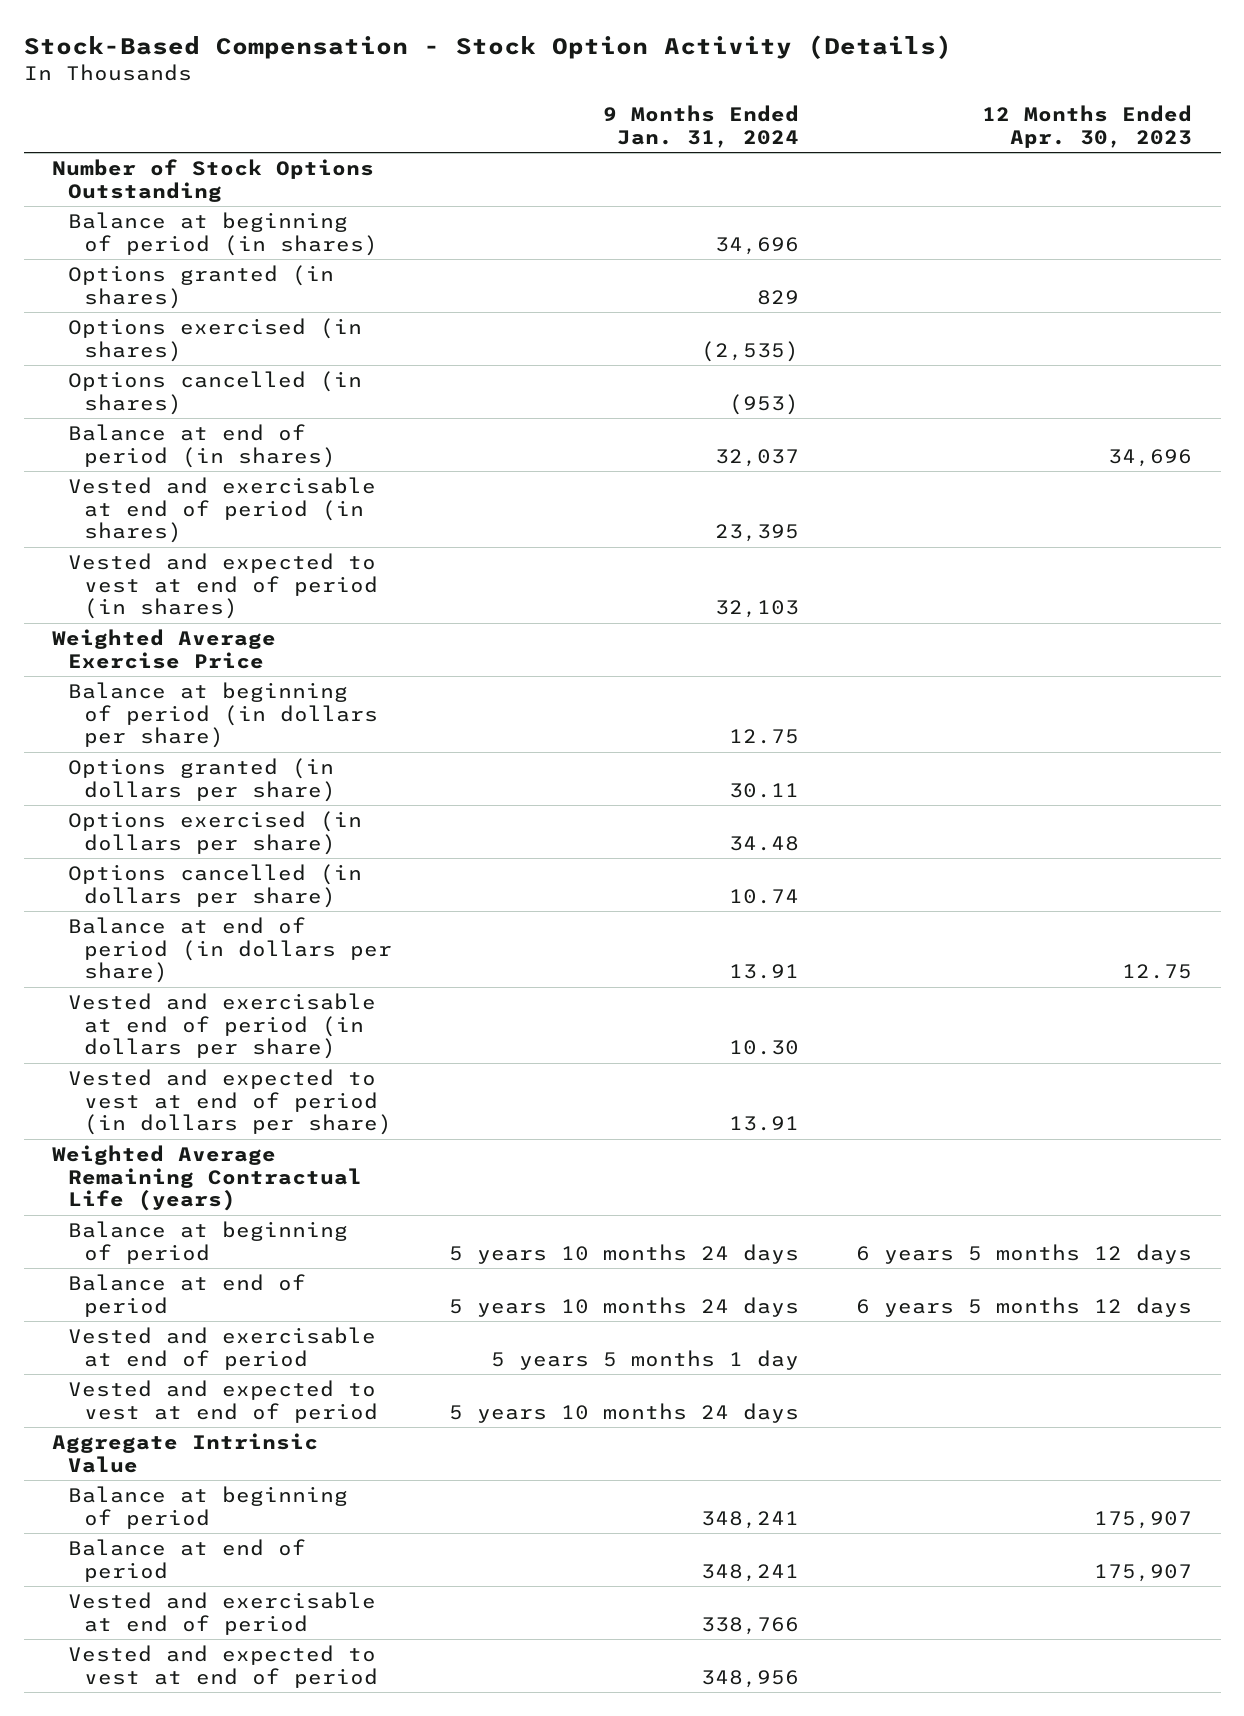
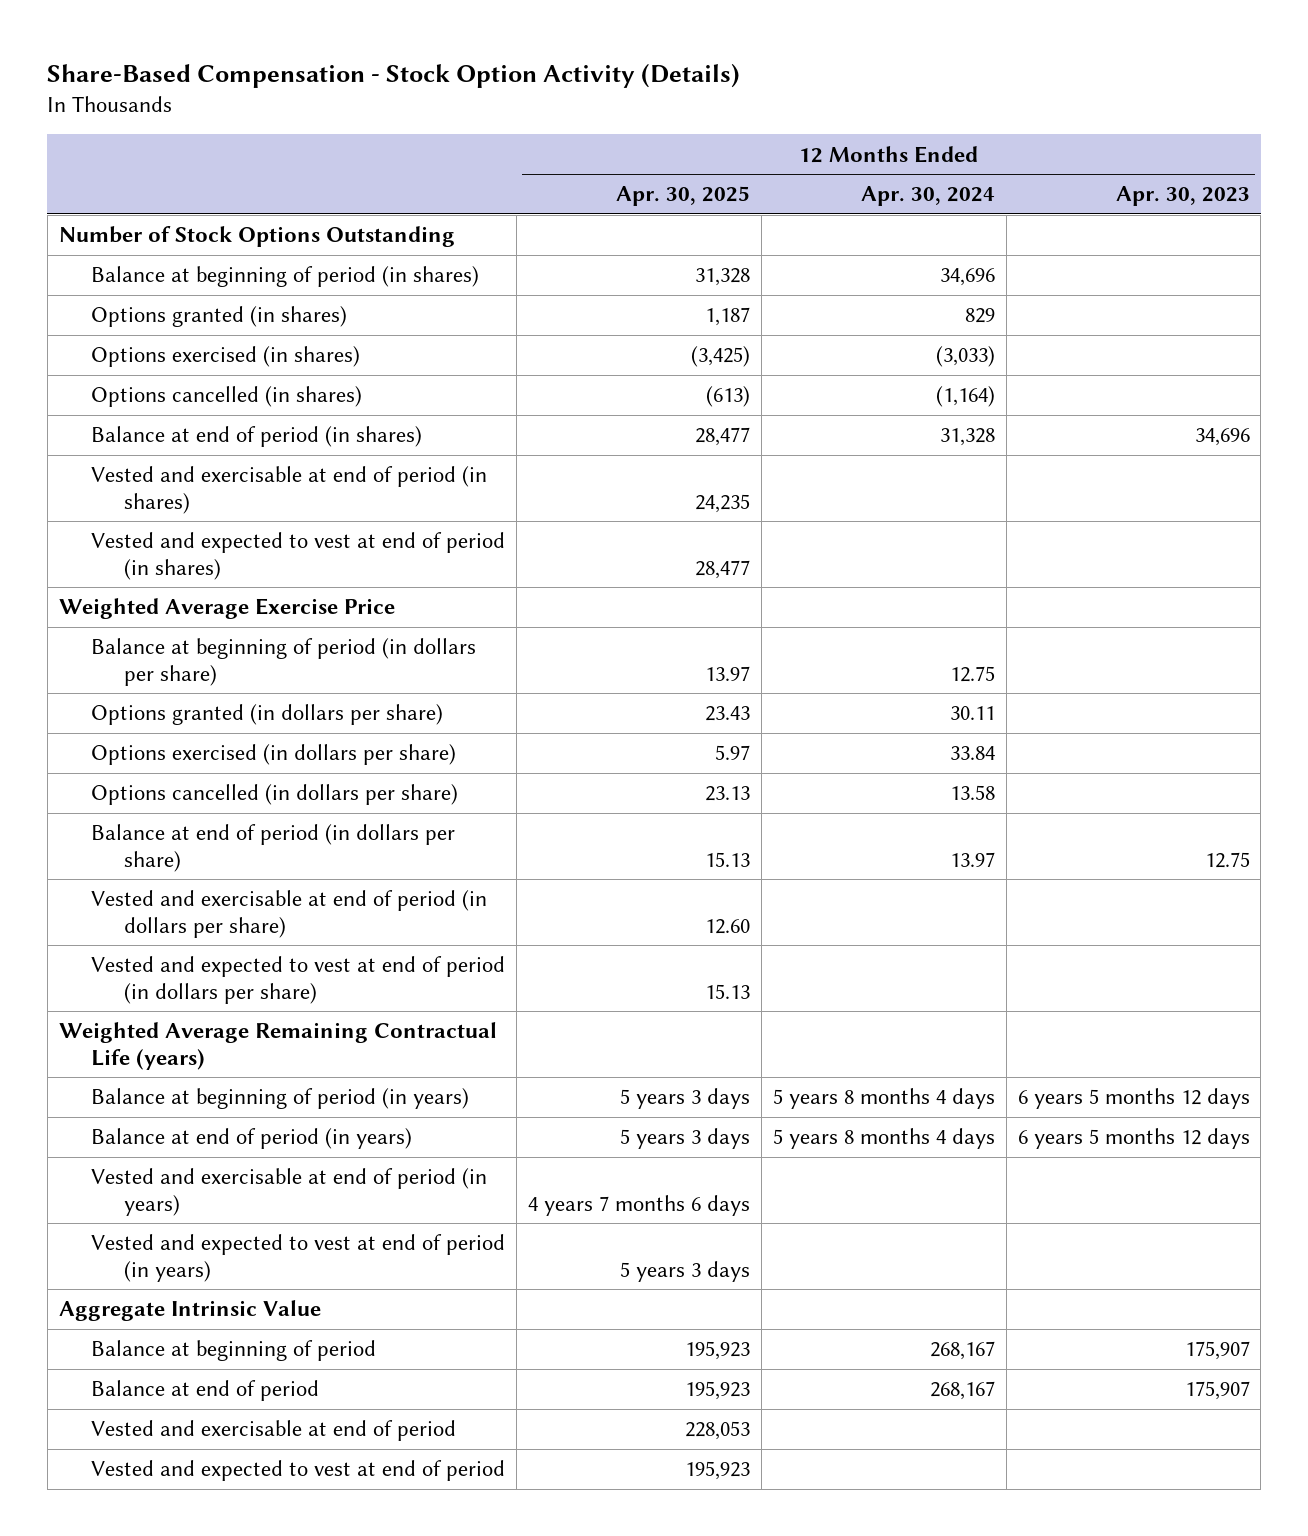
- Stock-Based Compensation - Stock Option Activity (Details)
+ Share-Based Compensation - Stock Option Activity (Details)
- | 9 Months Ended Jan. 31, 2024 | 12 Months Ended Apr. 30, 2023
+ | 12 Months Ended Apr. 30, 2025 | 12 Months Ended Apr. 30, 2024 | 12 Months Ended Apr. 30, 2023
- Balance at beginning of period | 5 years 10 months 24 days | 6 years 5 months 12 days
- Balance at end of period | 5 years 10 months 24 days | 6 years 5 months 12 days
- Vested and exercisable at end of period | 5 years 5 months 1 day |
- Vested and expected to vest at end of period | 5 years 10 months 24 days |
+ Balance at beginning of period (in years) | 5 years 3 days | 5 years 8 months 4 days | 6 years 5 months 12 days
+ Balance at end of period (in years) | 5 years 3 days | 5 years 8 months 4 days | 6 years 5 months 12 days
+ Vested and exercisable at end of period (in years) | 4 years 7 months 6 days | |
+ Vested and expected to vest at end of period (in years) | 5 years 3 days | |

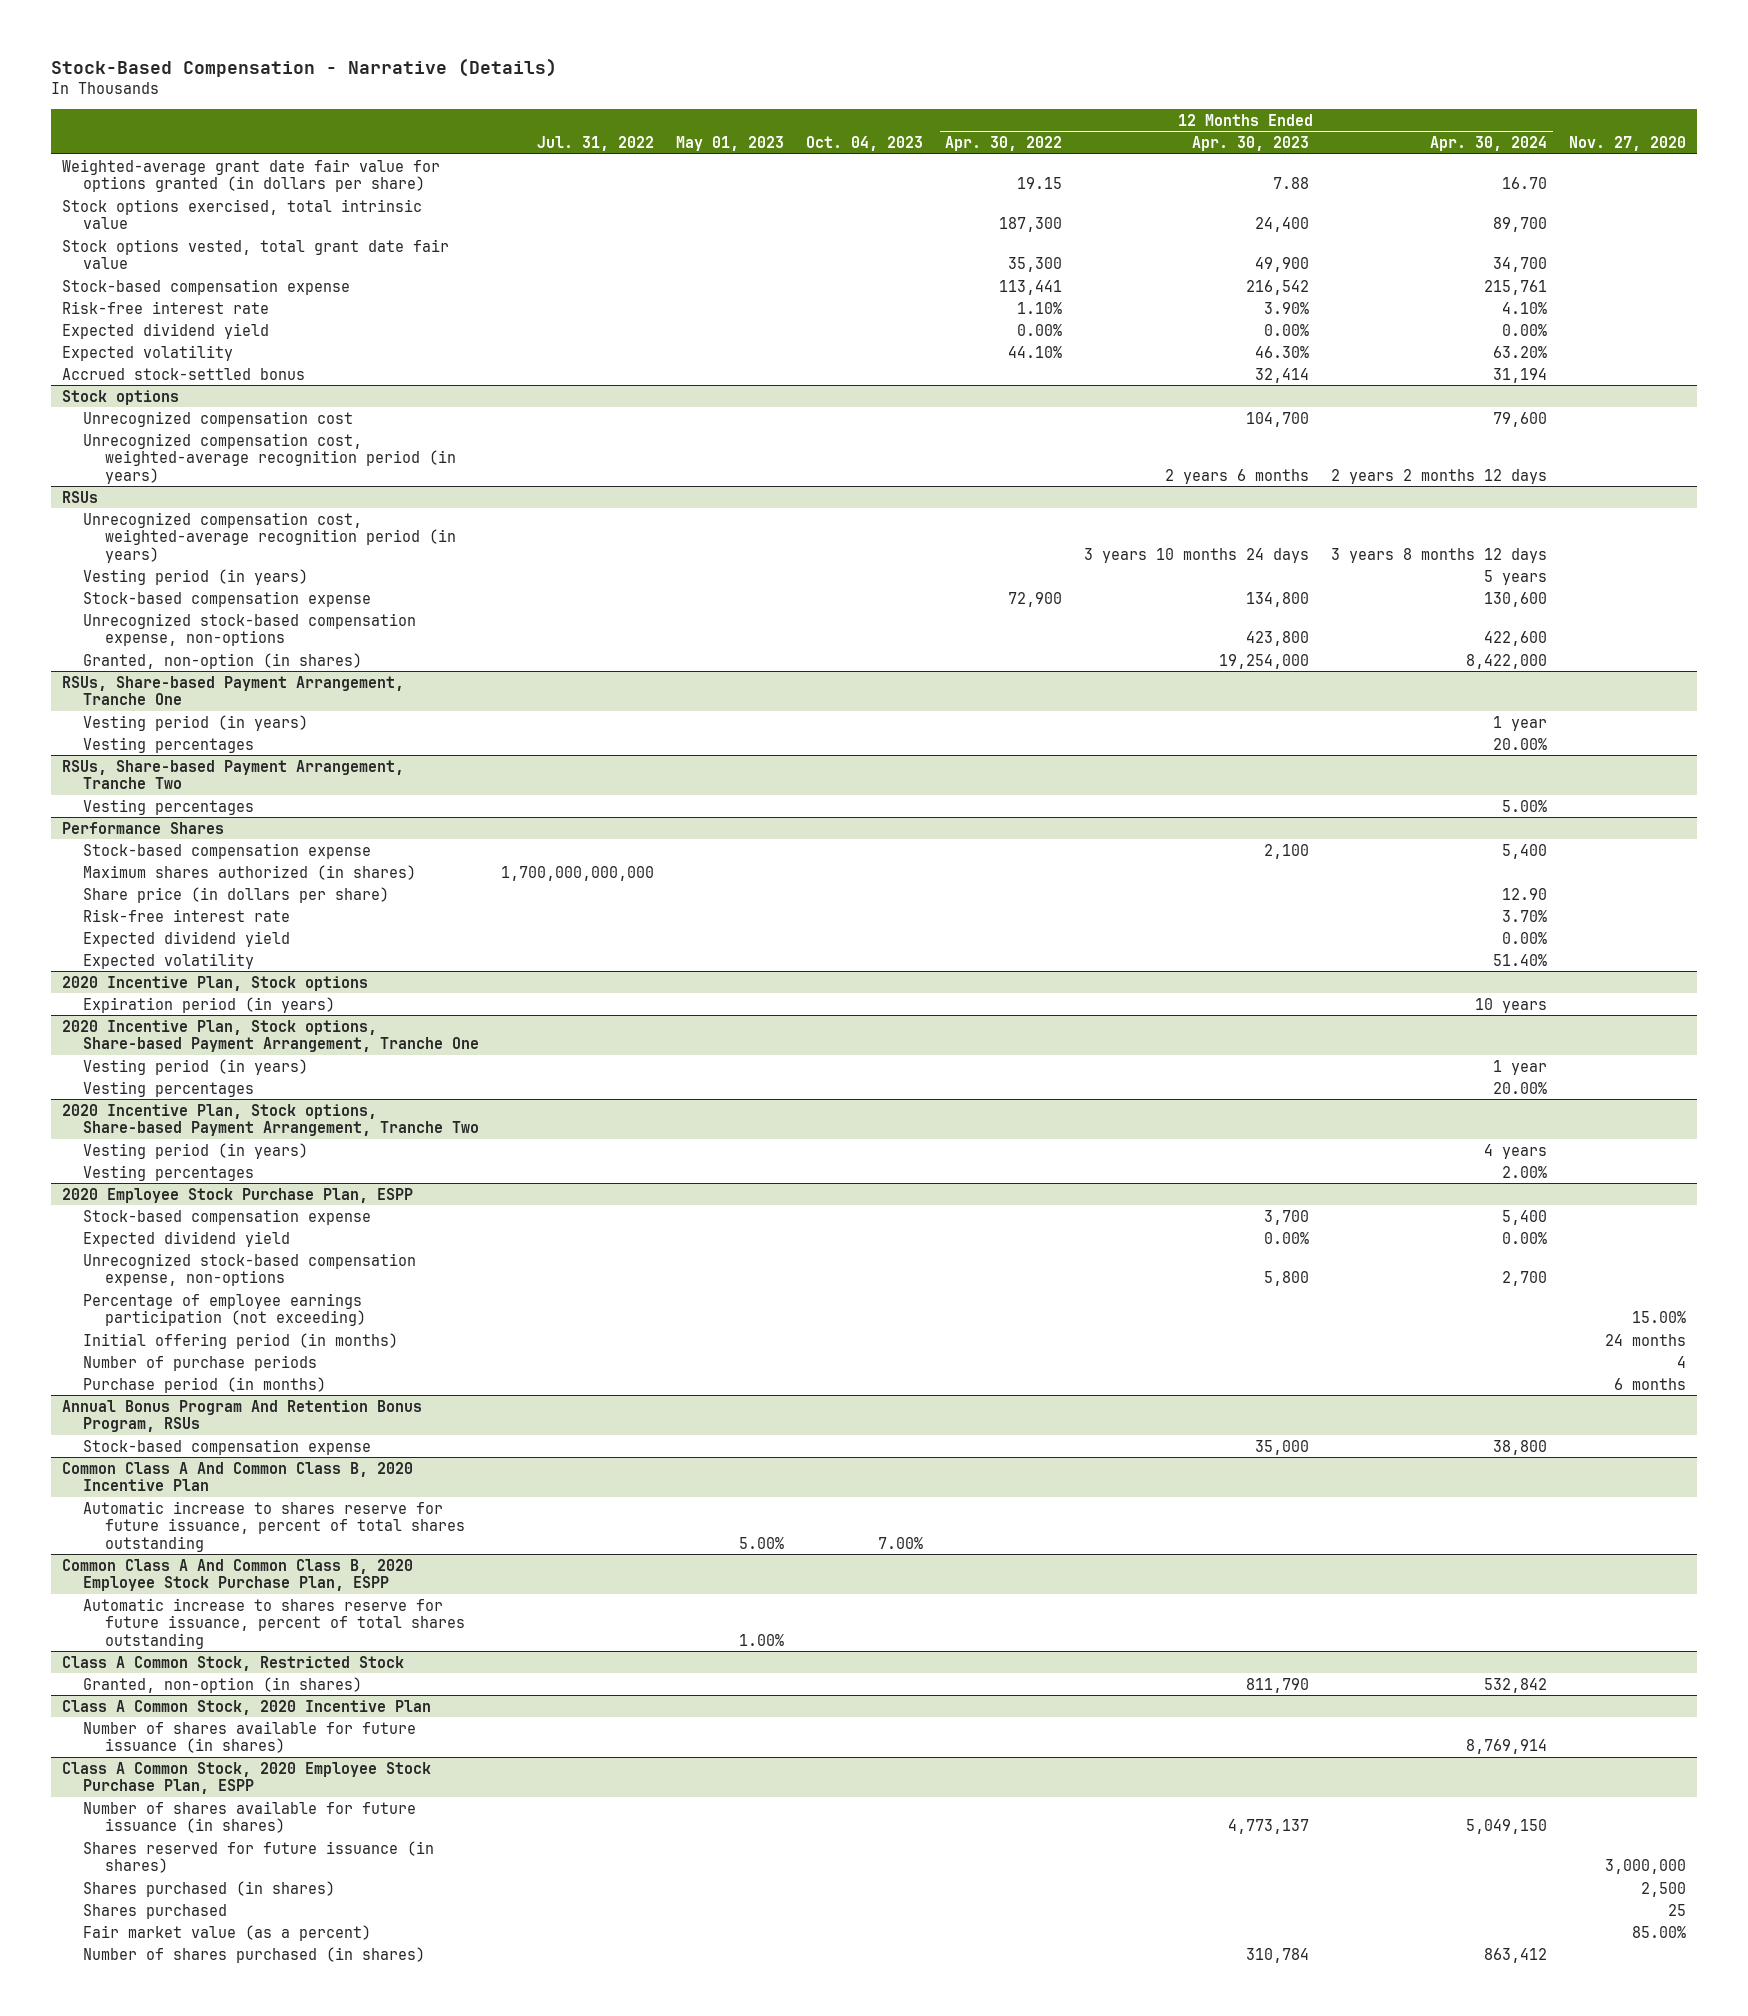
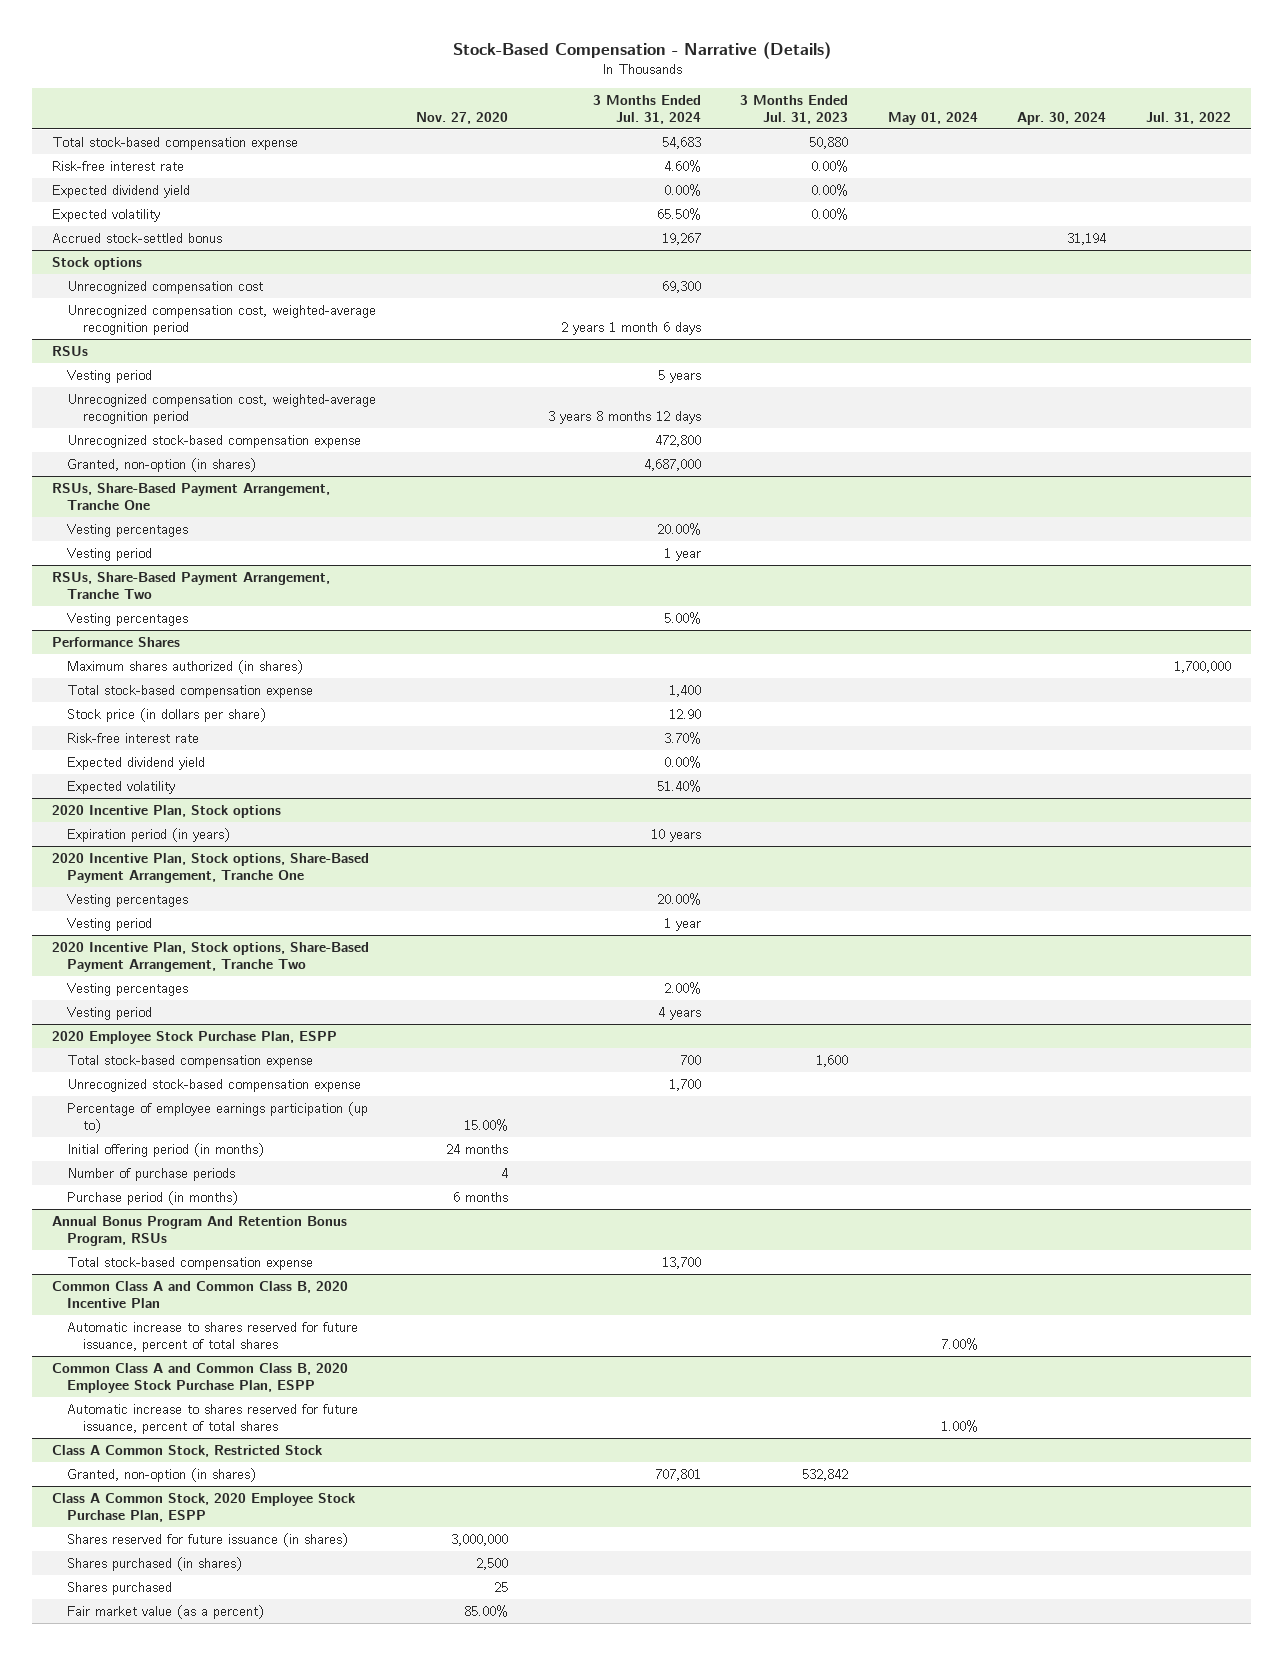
- | Jul. 31, 2022 | May 01, 2023 | Oct. 04, 2023 | 12 Months Ended Apr. 30, 2022 | 12 Months Ended Apr. 30, 2023 | 12 Months Ended Apr. 30, 2024 | Nov. 27, 2020
+ | Nov. 27, 2020 | 3 Months Ended Jul. 31, 2024 | 3 Months Ended Jul. 31, 2023 | May 01, 2024 | Apr. 30, 2024 | Jul. 31, 2022
- Weighted-average grant date fair value for options granted (in dollars per share) | | | | 19.15 | 7.88 | 16.70 |
- Stock options exercised, total intrinsic value | | | | 187,300 | 24,400 | 89,700 |
- Stock options vested, total grant date fair value | | | | 35,300 | 49,900 | 34,700 |
- Stock-based compensation expense | | | | 113,441 | 216,542 | 215,761 |
+ Total stock-based compensation expense | | 54,683 | 50,880 | | |
@ Stock options
- Unrecognized compensation cost, weighted-average recognition period (in years) | | | | | 2 years 6 months | 2 years 2 months 12 days |
+ Unrecognized compensation cost, weighted-average recognition period | | 2 years 1 month 6 days | | | |
@ RSUs
- Unrecognized compensation cost, weighted-average recognition period (in years) | | | | | 3 years 10 months 24 days | 3 years 8 months 12 days |
- Vesting period (in years) | | | | | | 5 years |
- Stock-based compensation expense | | | | 72,900 | 134,800 | 130,600 |
- Unrecognized stock-based compensation expense, non-options | | | | | 423,800 | 422,600 |
+ Vesting period | | 5 years | | | |
+ Unrecognized compensation cost, weighted-average recognition period | | 3 years 8 months 12 days | | | |
+ Unrecognized stock-based compensation expense | | 472,800 | | | |
- RSUs, Share-based Payment Arrangement, Tranche One
- Vesting period (in years) | | | | | | 1 year |
+ RSUs, Share-Based Payment Arrangement, Tranche One
- RSUs, Share-based Payment Arrangement, Tranche Two
+ Vesting period | | 1 year | | | |
+ RSUs, Share-Based Payment Arrangement, Tranche Two
@ Performance Shares
- Stock-based compensation expense | | | | | 2,100 | 5,400 |
- Maximum shares authorized (in shares) | 1,700,000,000,000 | | | | | |
- Share price (in dollars per share) | | | | | | 12.90 |
+ Maximum shares authorized (in shares) | | | | | | 1,700,000
+ Total stock-based compensation expense | | 1,400 | | | |
+ Stock price (in dollars per share) | | 12.90 | | | |
- 2020 Incentive Plan, Stock options, Share-based Payment Arrangement, Tranche One
- Vesting period (in years) | | | | | | 1 year |
+ 2020 Incentive Plan, Stock options, Share-Based Payment Arrangement, Tranche One
- 2020 Incentive Plan, Stock options, Share-based Payment Arrangement, Tranche Two
- Vesting period (in years) | | | | | | 4 years |
+ Vesting period | | 1 year | | | |
+ 2020 Incentive Plan, Stock options, Share-Based Payment Arrangement, Tranche Two
+ Vesting period | | 4 years | | | |
@ 2020 Employee Stock Purchase Plan, ESPP
- Stock-based compensation expense | | | | | 3,700 | 5,400 |
- Expected dividend yield | | | | | 0.00% | 0.00% |
- Unrecognized stock-based compensation expense, non-options | | | | | 5,800 | 2,700 |
- Percentage of employee earnings participation (not exceeding) | | | | | | | 15.00%
+ Total stock-based compensation expense | | 700 | 1,600 | | |
+ Unrecognized stock-based compensation expense | | 1,700 | | | |
+ Percentage of employee earnings participation (up to) | 15.00% | | | | |
@ Annual Bonus Program And Retention Bonus Program, RSUs
- Stock-based compensation expense | | | | | 35,000 | 38,800 |
- Common Class A And Common Class B, 2020 Incentive Plan
- Automatic increase to shares reserve for future issuance, percent of total shares outstanding | | 5.00% | 7.00% | | | |
- Common Class A And Common Class B, 2020 Employee Stock Purchase Plan, ESPP
- Automatic increase to shares reserve for future issuance, percent of total shares outstanding | | 1.00% | | | | |
@ Annual Bonus Program And Retention Bonus Program, RSUs
+ Total stock-based compensation expense | | 13,700 | | | |
+ Common Class A and Common Class B, 2020 Incentive Plan
+ Automatic increase to shares reserved for future issuance, percent of total shares | | | | 7.00% | |
+ Common Class A and Common Class B, 2020 Employee Stock Purchase Plan, ESPP
+ Automatic increase to shares reserved for future issuance, percent of total shares | | | | 1.00% | |
- Class A Common Stock, 2020 Incentive Plan
- Number of shares available for future issuance (in shares) | | | | | | 8,769,914 |
@ Class A Common Stock, 2020 Employee Stock Purchase Plan, ESPP
- Number of shares available for future issuance (in shares) | | | | | 4,773,137 | 5,049,150 |
- Number of shares purchased (in shares) | | | | | 310,784 | 863,412 |

